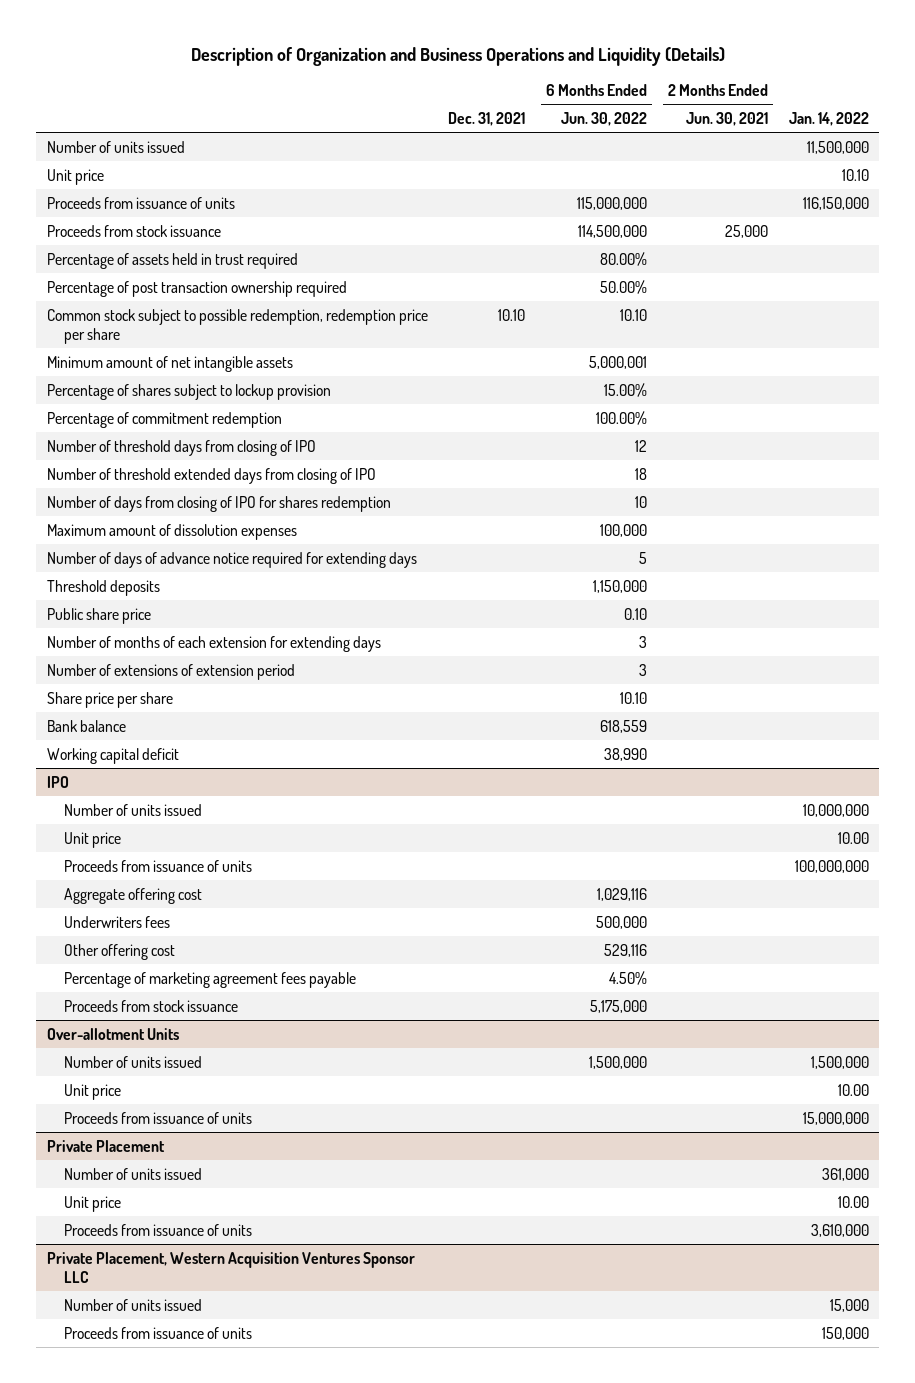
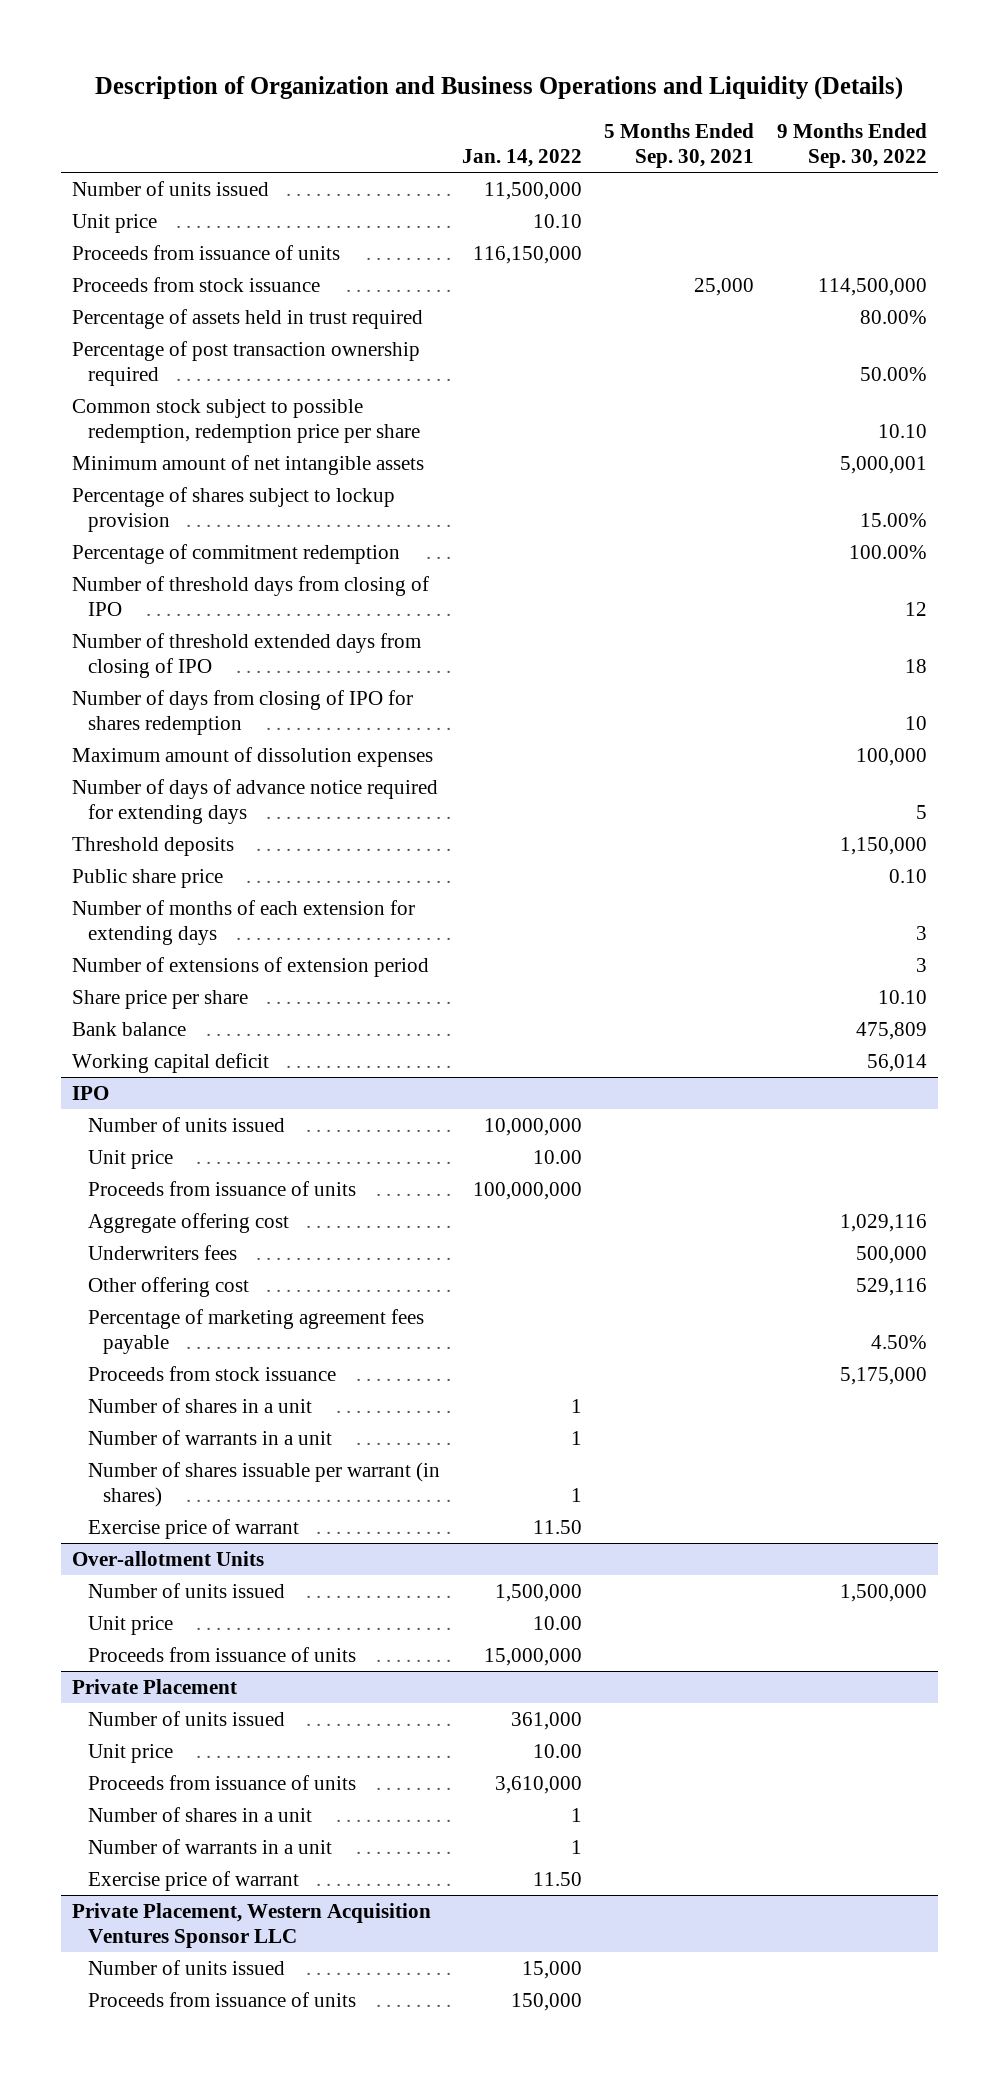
- | Dec. 31, 2021 | 6 Months Ended Jun. 30, 2022 | 2 Months Ended Jun. 30, 2021 | Jan. 14, 2022
+ | Jan. 14, 2022 | 5 Months Ended Sep. 30, 2021 | 9 Months Ended Sep. 30, 2022
@ IPO
+ Number of shares in a unit | 1 | |
+ Number of warrants in a unit | 1 | |
+ Number of shares issuable per warrant (in shares) | 1 | |
+ Exercise price of warrant | 11.50 | |
@ Private Placement
+ Number of shares in a unit | 1 | |
+ Number of warrants in a unit | 1 | |
+ Exercise price of warrant | 11.50 | |

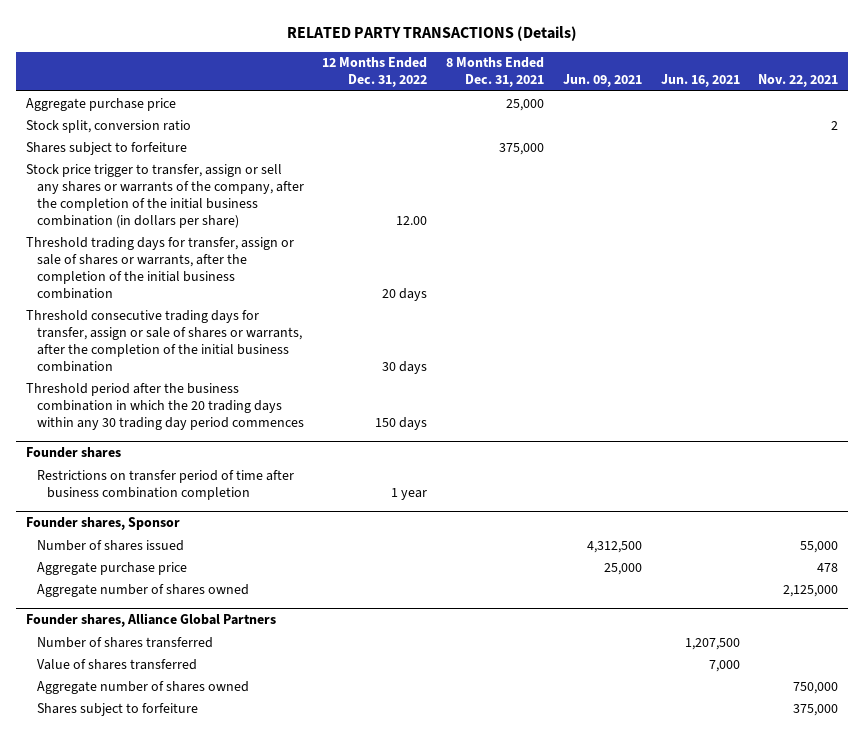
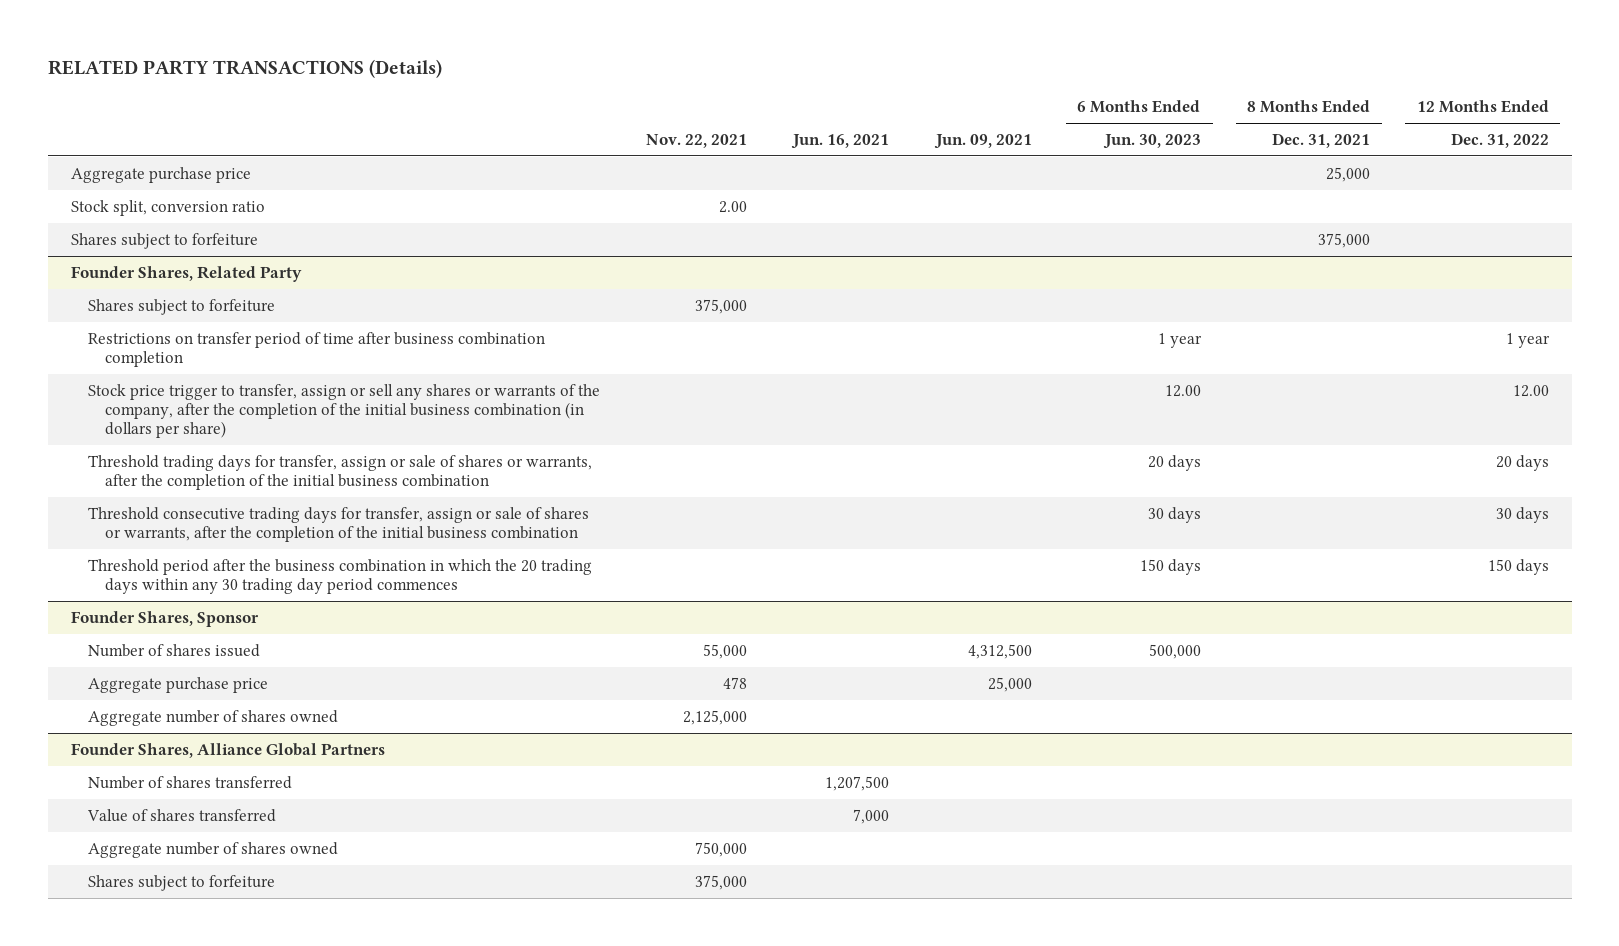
- | 12 Months Ended Dec. 31, 2022 | 8 Months Ended Dec. 31, 2021 | Jun. 09, 2021 | Jun. 16, 2021 | Nov. 22, 2021
+ | Nov. 22, 2021 | Jun. 16, 2021 | Jun. 09, 2021 | 6 Months Ended Jun. 30, 2023 | 8 Months Ended Dec. 31, 2021 | 12 Months Ended Dec. 31, 2022
- Stock split, conversion ratio | | | | | 2
+ Stock split, conversion ratio | 2.00 | | | | |
- Stock price trigger to transfer, assign or sell any shares or warrants of the company, after the completion of the initial business combination (in dollars per share) | 12.00 | | | |
- Threshold trading days for transfer, assign or sale of shares or warrants, after the completion of the initial business combination | 20 days | | | |
- Threshold consecutive trading days for transfer, assign or sale of shares or warrants, after the completion of the initial business combination | 30 days | | | |
- Threshold period after the business combination in which the 20 trading days within any 30 trading day period commences | 150 days | | | |
- Founder shares
+ Founder Shares, Related Party
+ Shares subject to forfeiture | 375,000 | | | | |
- Founder shares, Sponsor
+ Stock price trigger to transfer, assign or sell any shares or warrants of the company, after the completion of the initial business combination (in dollars per share) | | | | 12.00 | | 12.00
+ Threshold trading days for transfer, assign or sale of shares or warrants, after the completion of the initial business combination | | | | 20 days | | 20 days
+ Threshold consecutive trading days for transfer, assign or sale of shares or warrants, after the completion of the initial business combination | | | | 30 days | | 30 days
+ Threshold period after the business combination in which the 20 trading days within any 30 trading day period commences | | | | 150 days | | 150 days
+ Founder Shares, Sponsor
- Founder shares, Alliance Global Partners
+ Founder Shares, Alliance Global Partners

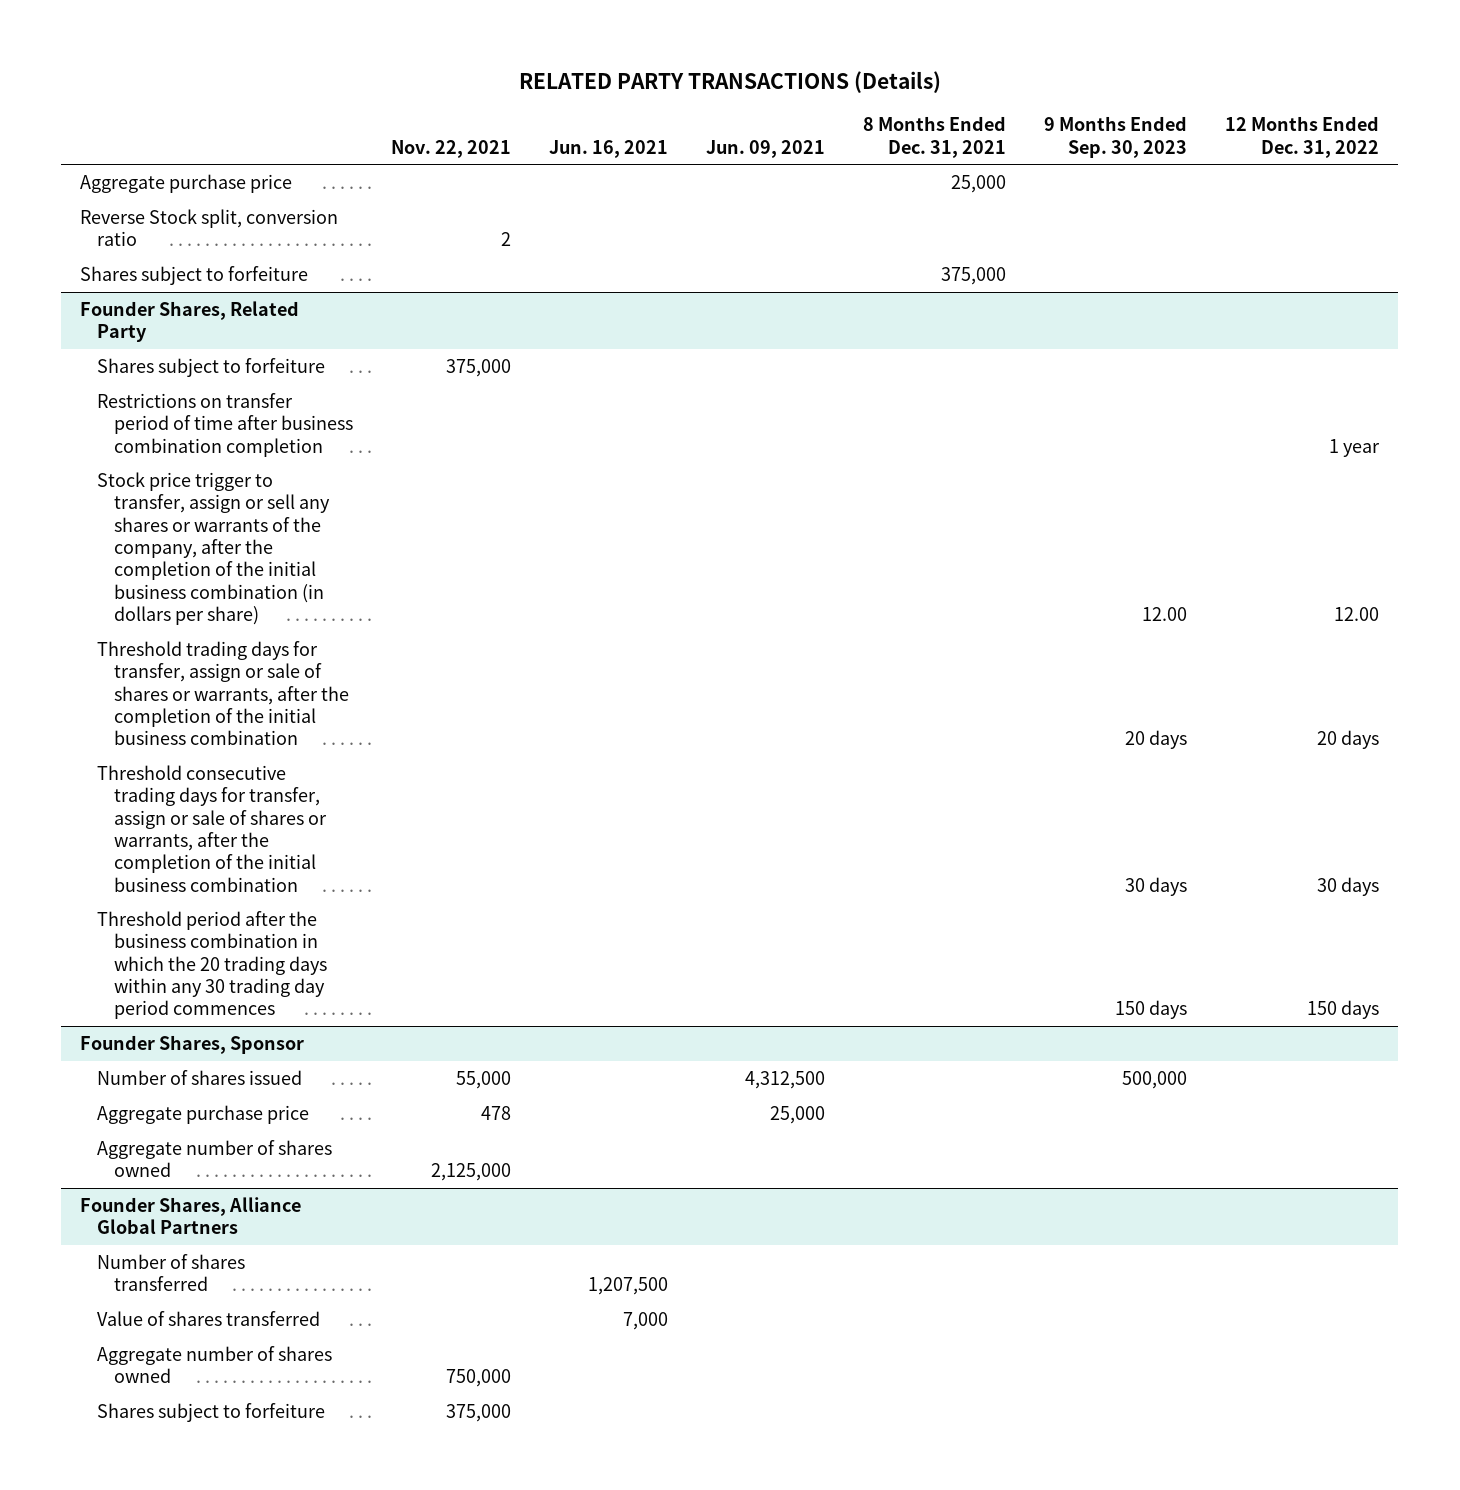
- | Nov. 22, 2021 | Jun. 16, 2021 | Jun. 09, 2021 | 6 Months Ended Jun. 30, 2023 | 8 Months Ended Dec. 31, 2021 | 12 Months Ended Dec. 31, 2022
+ | Nov. 22, 2021 | Jun. 16, 2021 | Jun. 09, 2021 | 8 Months Ended Dec. 31, 2021 | 9 Months Ended Sep. 30, 2023 | 12 Months Ended Dec. 31, 2022
- Stock split, conversion ratio | 2.00 | | | | |
+ Reverse Stock split, conversion ratio | 2 | | | | |

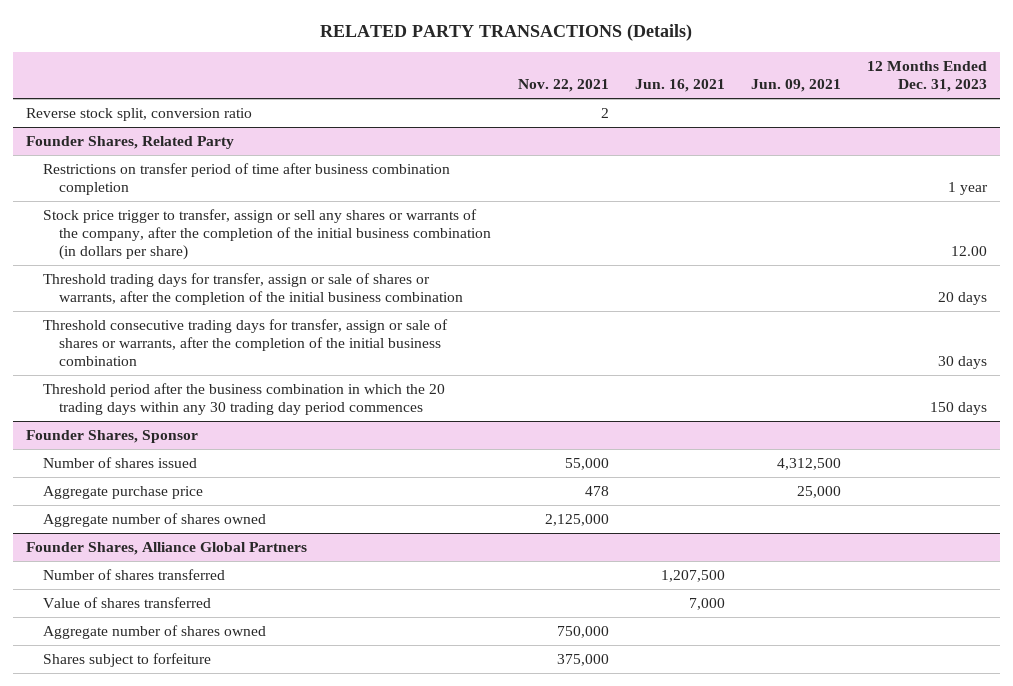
- | Nov. 22, 2021 | Jun. 16, 2021 | Jun. 09, 2021 | 8 Months Ended Dec. 31, 2021 | 9 Months Ended Sep. 30, 2023 | 12 Months Ended Dec. 31, 2022
+ | Nov. 22, 2021 | Jun. 16, 2021 | Jun. 09, 2021 | 12 Months Ended Dec. 31, 2023
- Aggregate purchase price | | | | 25,000 | |
- Reverse Stock split, conversion ratio | 2 | | | | |
- Shares subject to forfeiture | | | | 375,000 | |
+ Reverse stock split, conversion ratio | 2 | | |
@ Founder Shares, Related Party
- Shares subject to forfeiture | 375,000 | | | | |

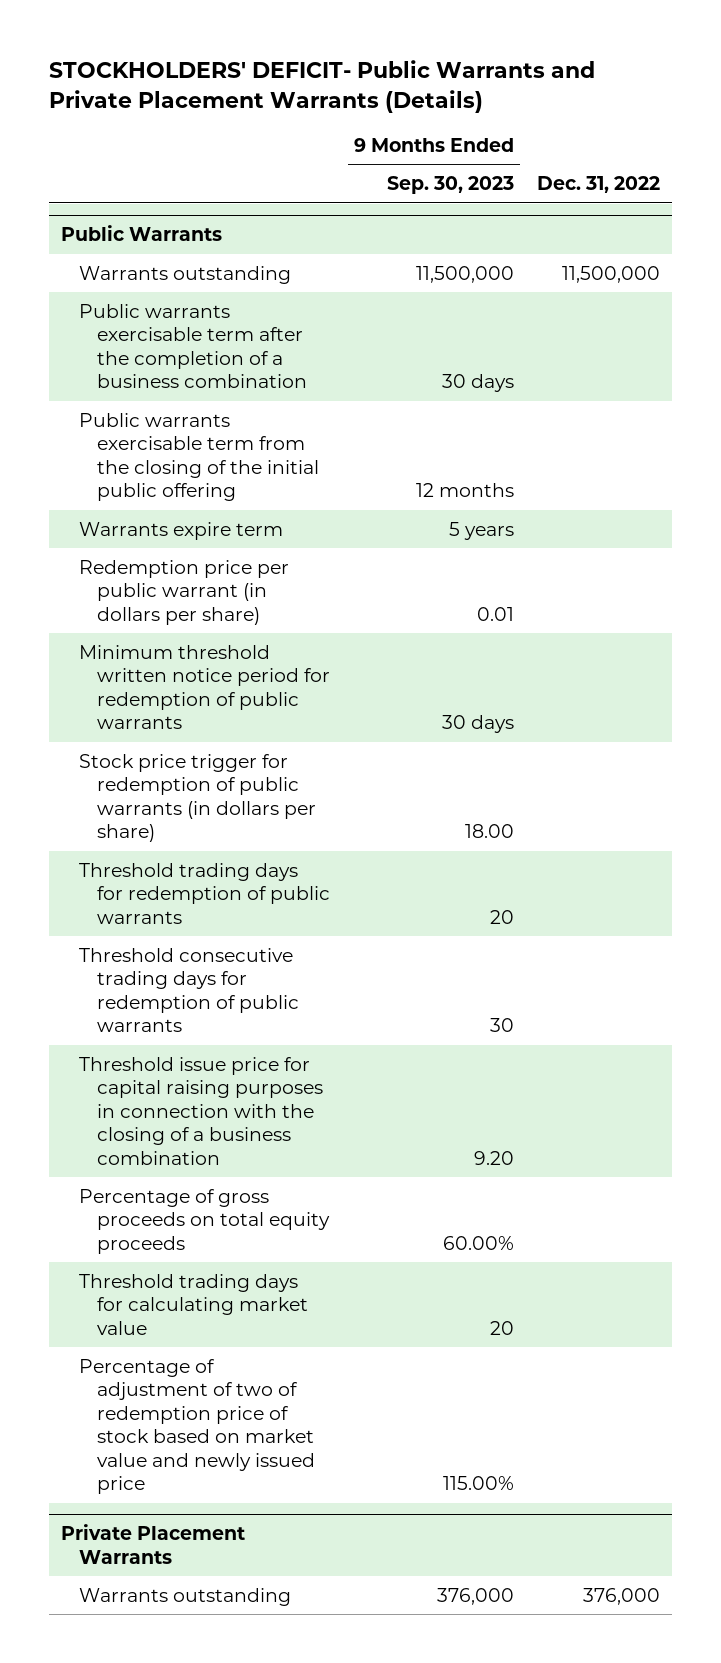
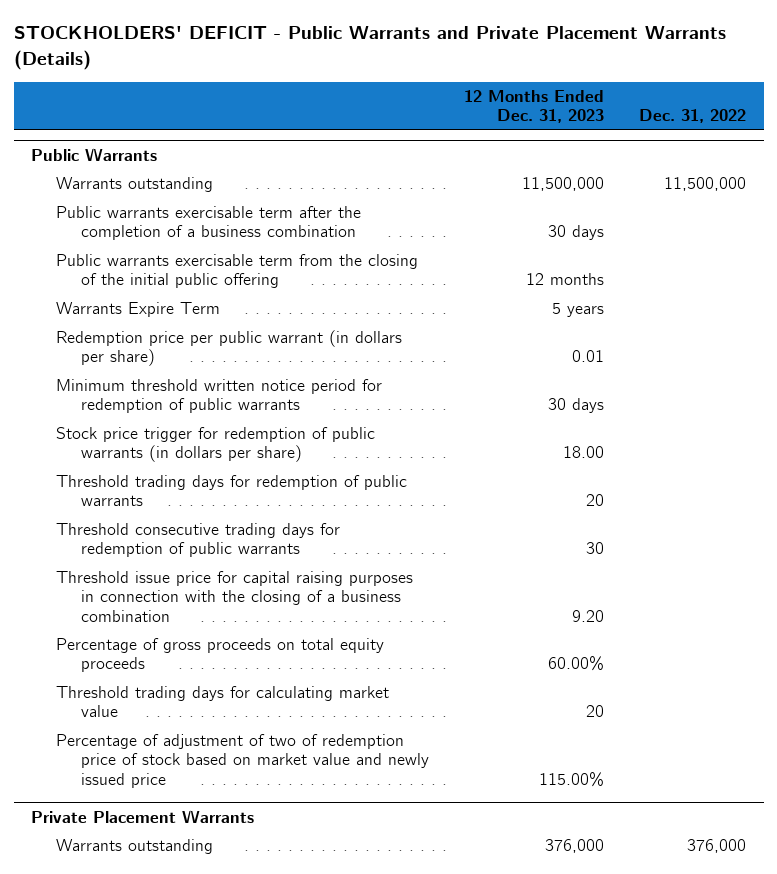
- STOCKHOLDERS' DEFICIT- Public Warrants and Private Placement Warrants (Details)
+ STOCKHOLDERS' DEFICIT - Public Warrants and Private Placement Warrants (Details)
- | 9 Months Ended Sep. 30, 2023 | Dec. 31, 2022
+ | 12 Months Ended Dec. 31, 2023 | Dec. 31, 2022
@ Public Warrants
- Warrants expire term | 5 years |
+ Warrants Expire Term | 5 years |

